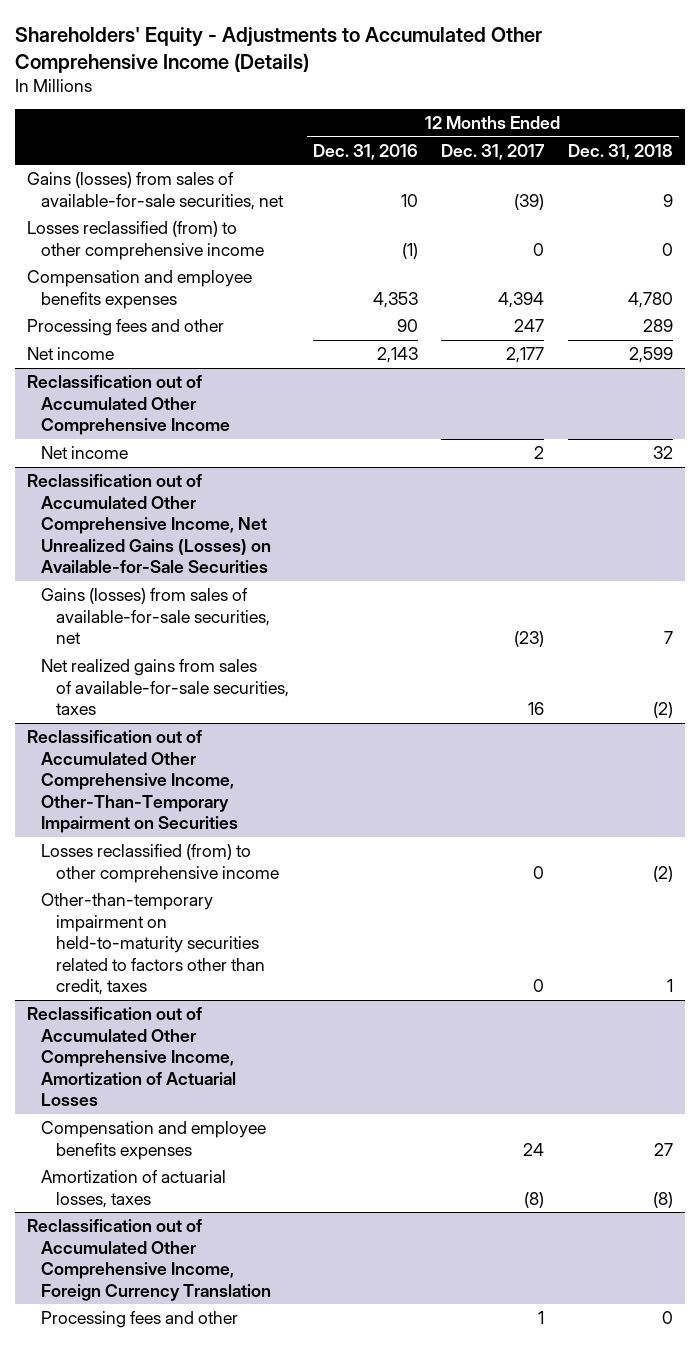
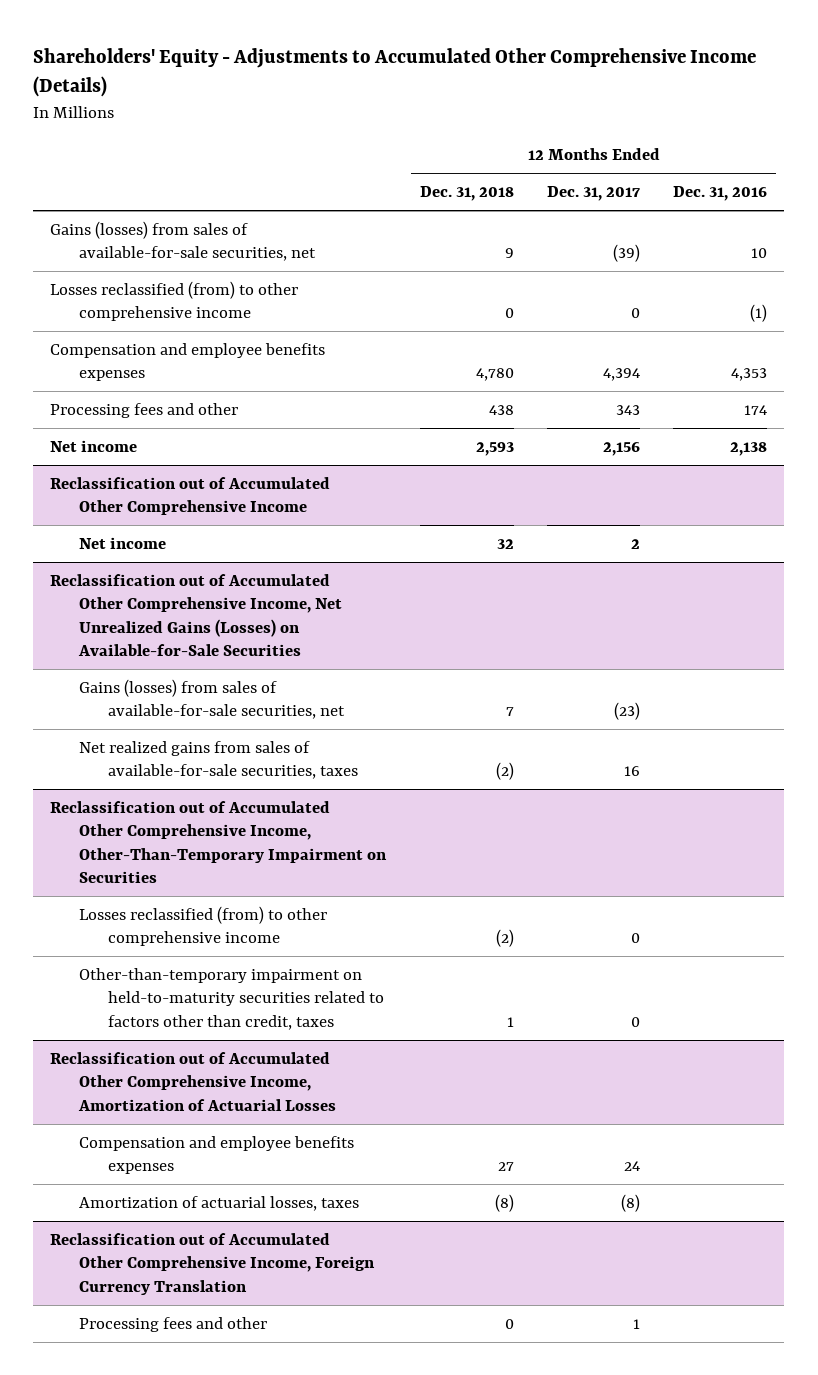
- | 12 Months Ended Dec. 31, 2016 | 12 Months Ended Dec. 31, 2017 | 12 Months Ended Dec. 31, 2018
+ | 12 Months Ended Dec. 31, 2018 | 12 Months Ended Dec. 31, 2017 | 12 Months Ended Dec. 31, 2016
- Processing fees and other | 90 | 247 | 289
- Net income | 2,143 | 2,177 | 2,599
+ Processing fees and other | 438 | 343 | 174
+ Net income | 2,593 | 2,156 | 2,138

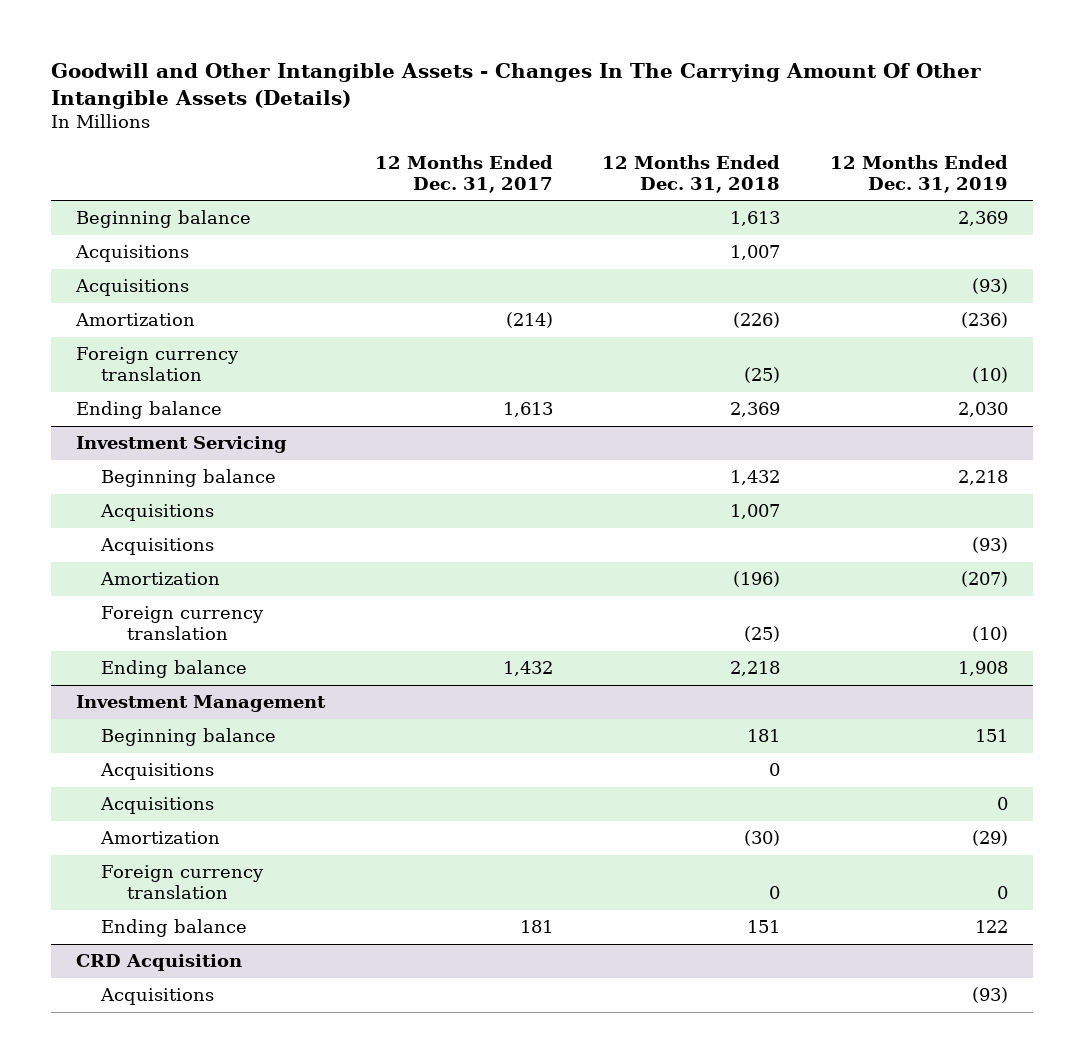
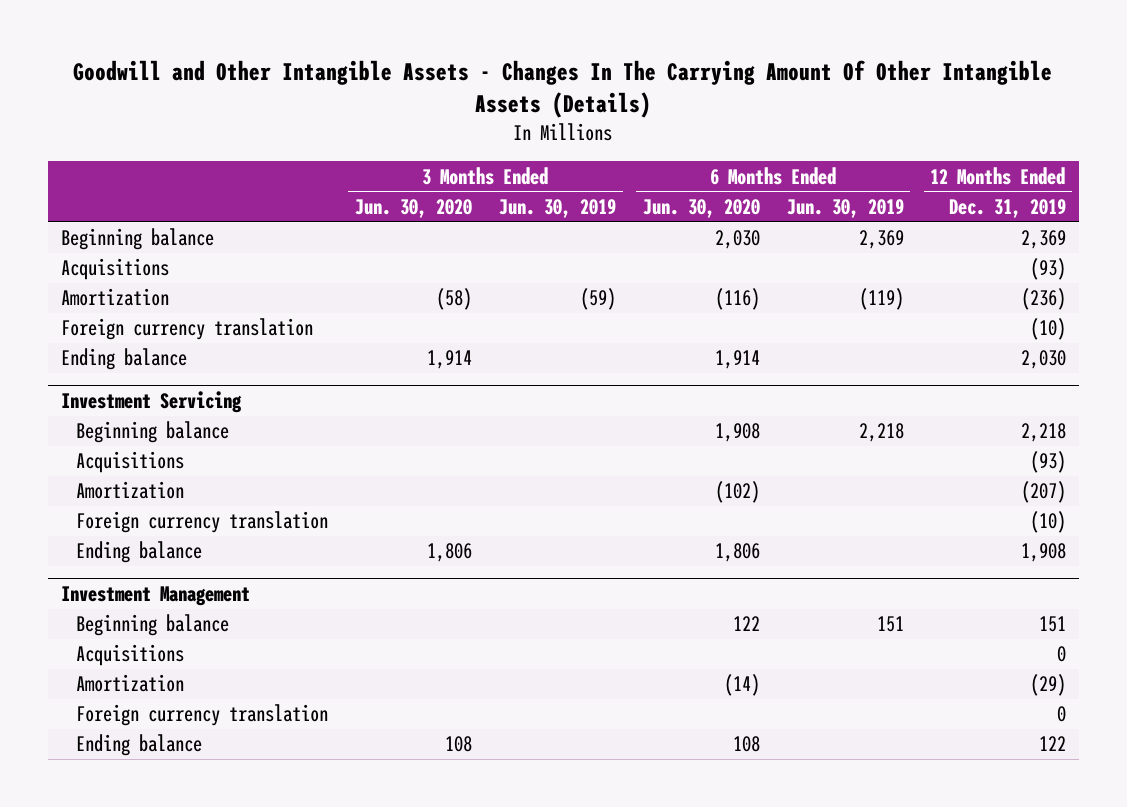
- | 12 Months Ended Dec. 31, 2017 | 12 Months Ended Dec. 31, 2018 | 12 Months Ended Dec. 31, 2019
+ | 3 Months Ended Jun. 30, 2020 | 3 Months Ended Jun. 30, 2019 | 6 Months Ended Jun. 30, 2020 | 6 Months Ended Jun. 30, 2019 | 12 Months Ended Dec. 31, 2019
- Acquisitions | | 1,007 |
@ Investment Servicing
- Acquisitions | | 1,007 |
@ Investment Management
- Acquisitions | | 0 |
- CRD Acquisition
- Acquisitions | | | (93)

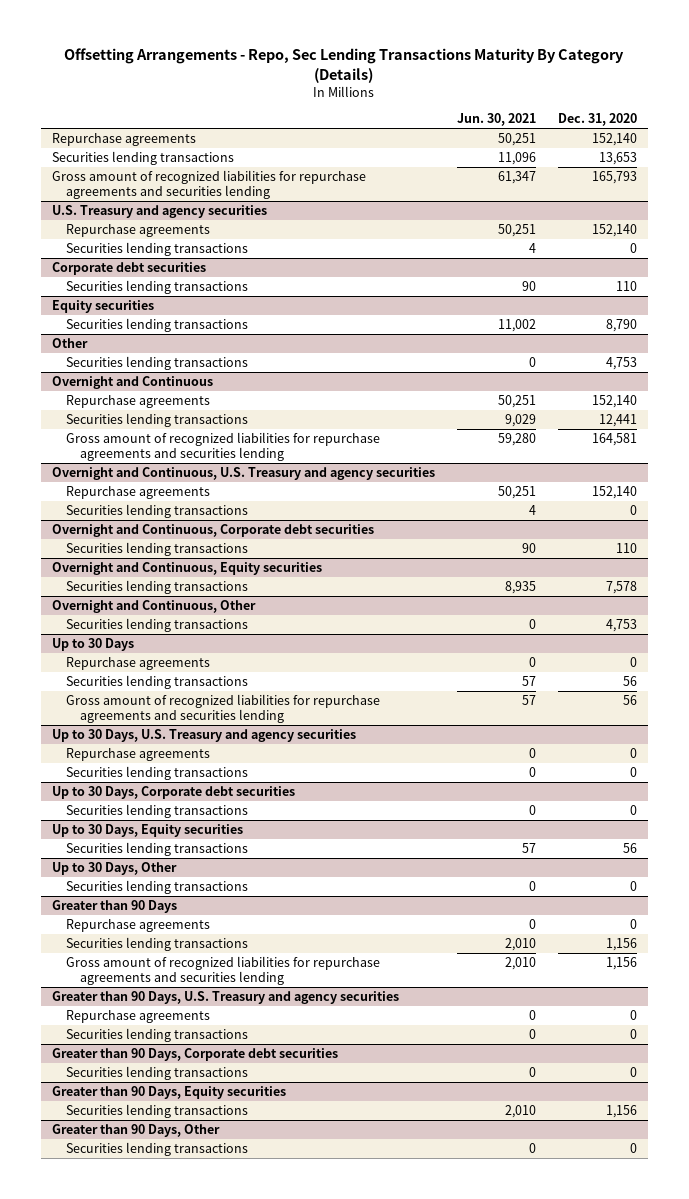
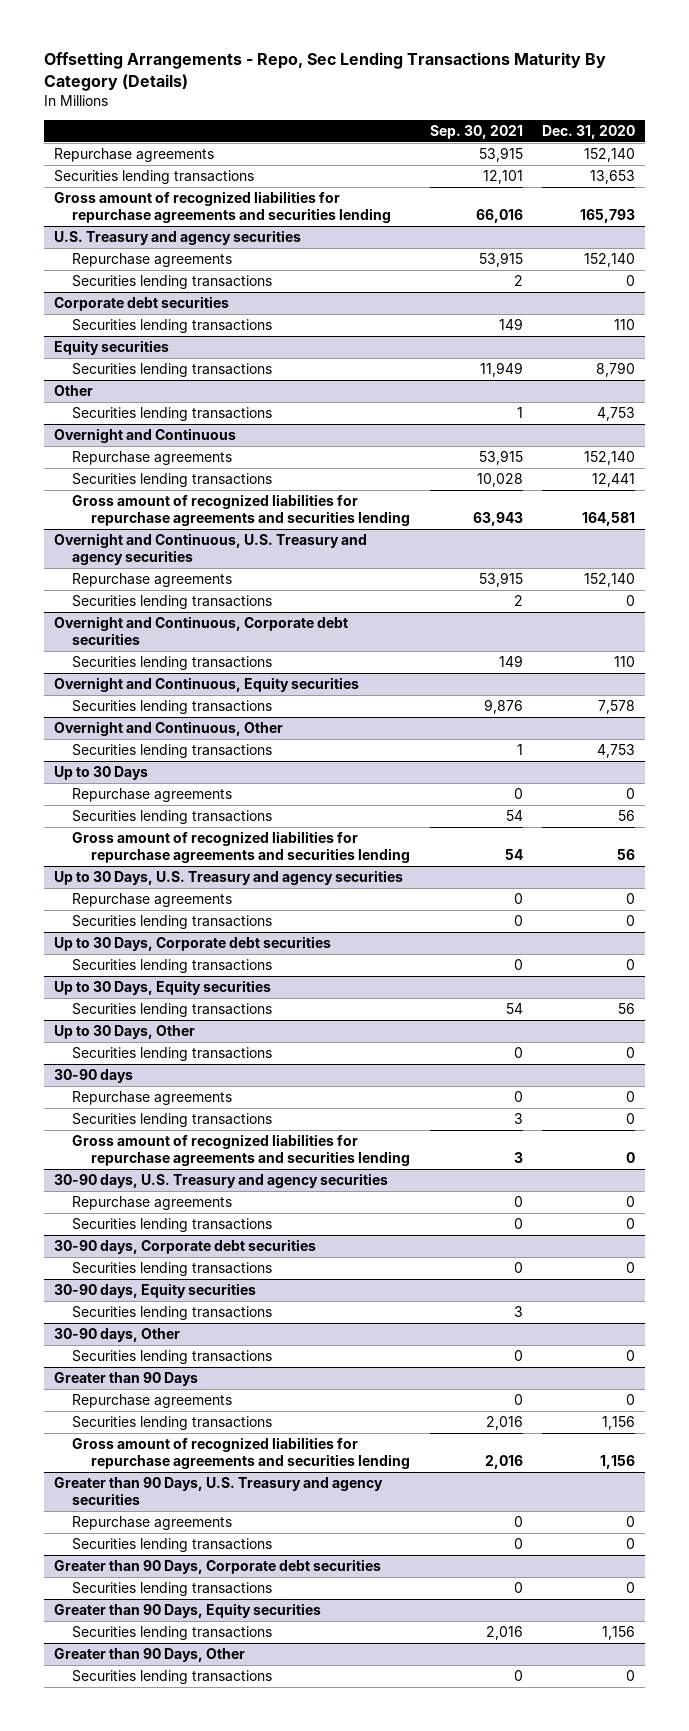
- | Jun. 30, 2021 | Dec. 31, 2020
+ | Sep. 30, 2021 | Dec. 31, 2020
+ 30-90 days
+ Repurchase agreements | 0 | 0
+ Securities lending transactions | 3 | 0
+ Gross amount of recognized liabilities for repurchase agreements and securities lending | 3 | 0
+ 30-90 days, U.S. Treasury and agency securities
+ Repurchase agreements | 0 | 0
+ Securities lending transactions | 0 | 0
+ 30-90 days, Corporate debt securities
+ Securities lending transactions | 0 | 0
+ 30-90 days, Equity securities
+ Securities lending transactions | 3 |
+ 30-90 days, Other
+ Securities lending transactions | 0 | 0

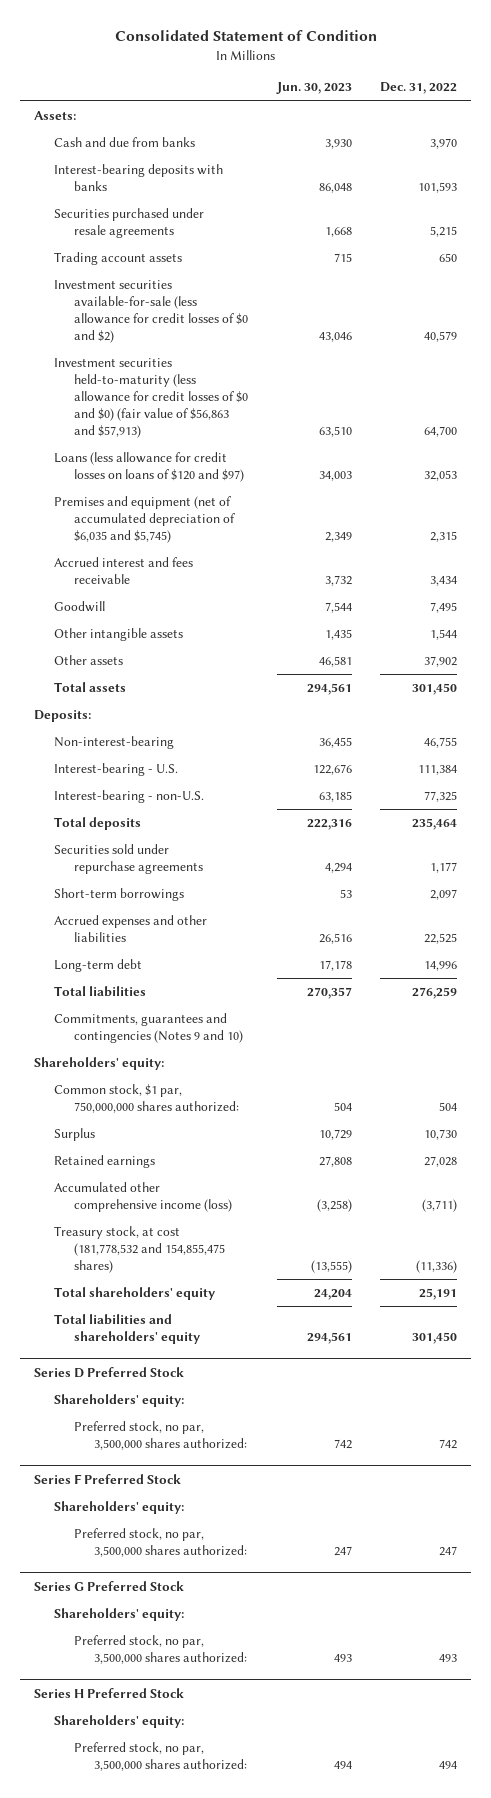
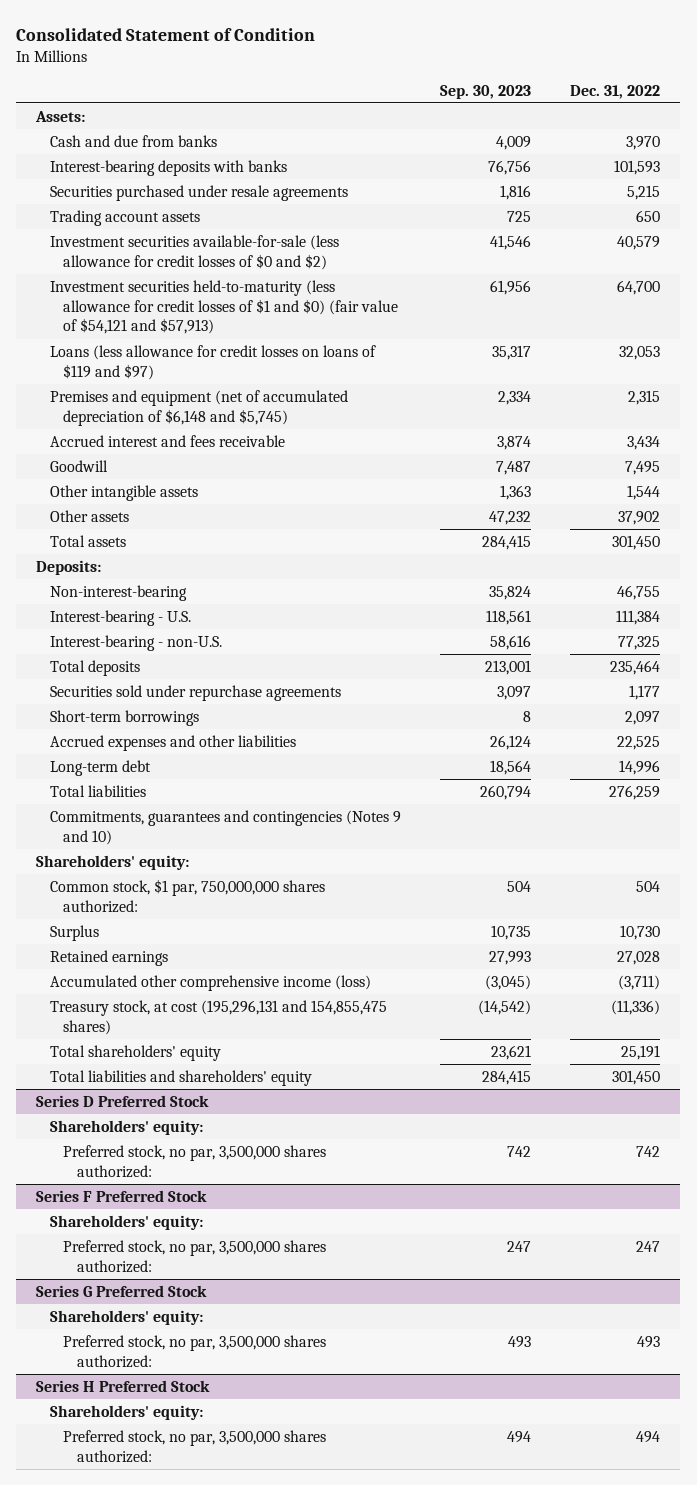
- | Jun. 30, 2023 | Dec. 31, 2022
+ | Sep. 30, 2023 | Dec. 31, 2022
- Investment securities held-to-maturity (less allowance for credit losses of $0 and $0) (fair value of $56,863 and $57,913) | 63,510 | 64,700
- Loans (less allowance for credit losses on loans of $120 and $97) | 34,003 | 32,053
- Premises and equipment (net of accumulated depreciation of $6,035 and $5,745) | 2,349 | 2,315
+ Investment securities held-to-maturity (less allowance for credit losses of $1 and $0) (fair value of $54,121 and $57,913) | 61,956 | 64,700
+ Loans (less allowance for credit losses on loans of $119 and $97) | 35,317 | 32,053
+ Premises and equipment (net of accumulated depreciation of $6,148 and $5,745) | 2,334 | 2,315
- Treasury stock, at cost (181,778,532 and 154,855,475 shares) | (13,555) | (11,336)
+ Treasury stock, at cost (195,296,131 and 154,855,475 shares) | (14,542) | (11,336)

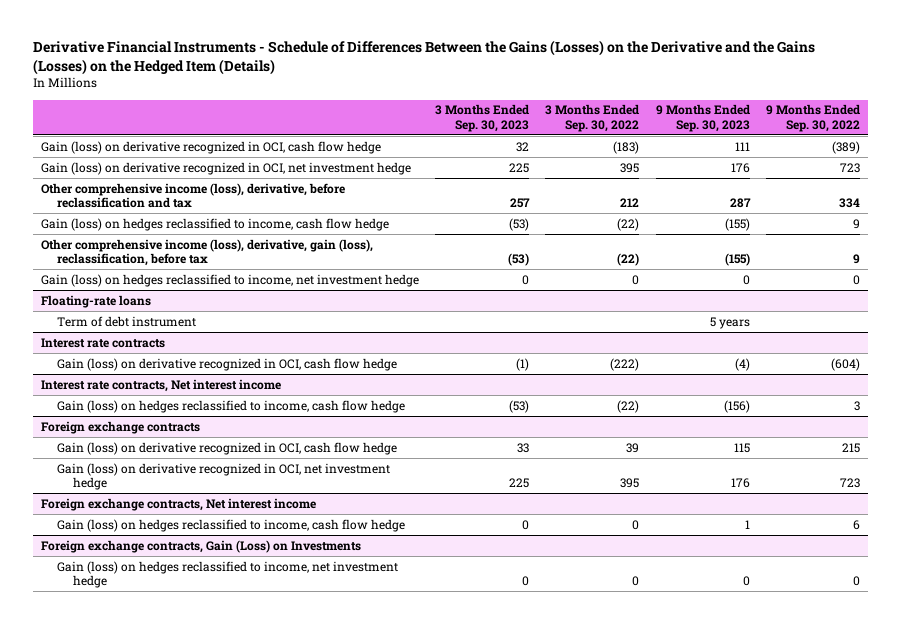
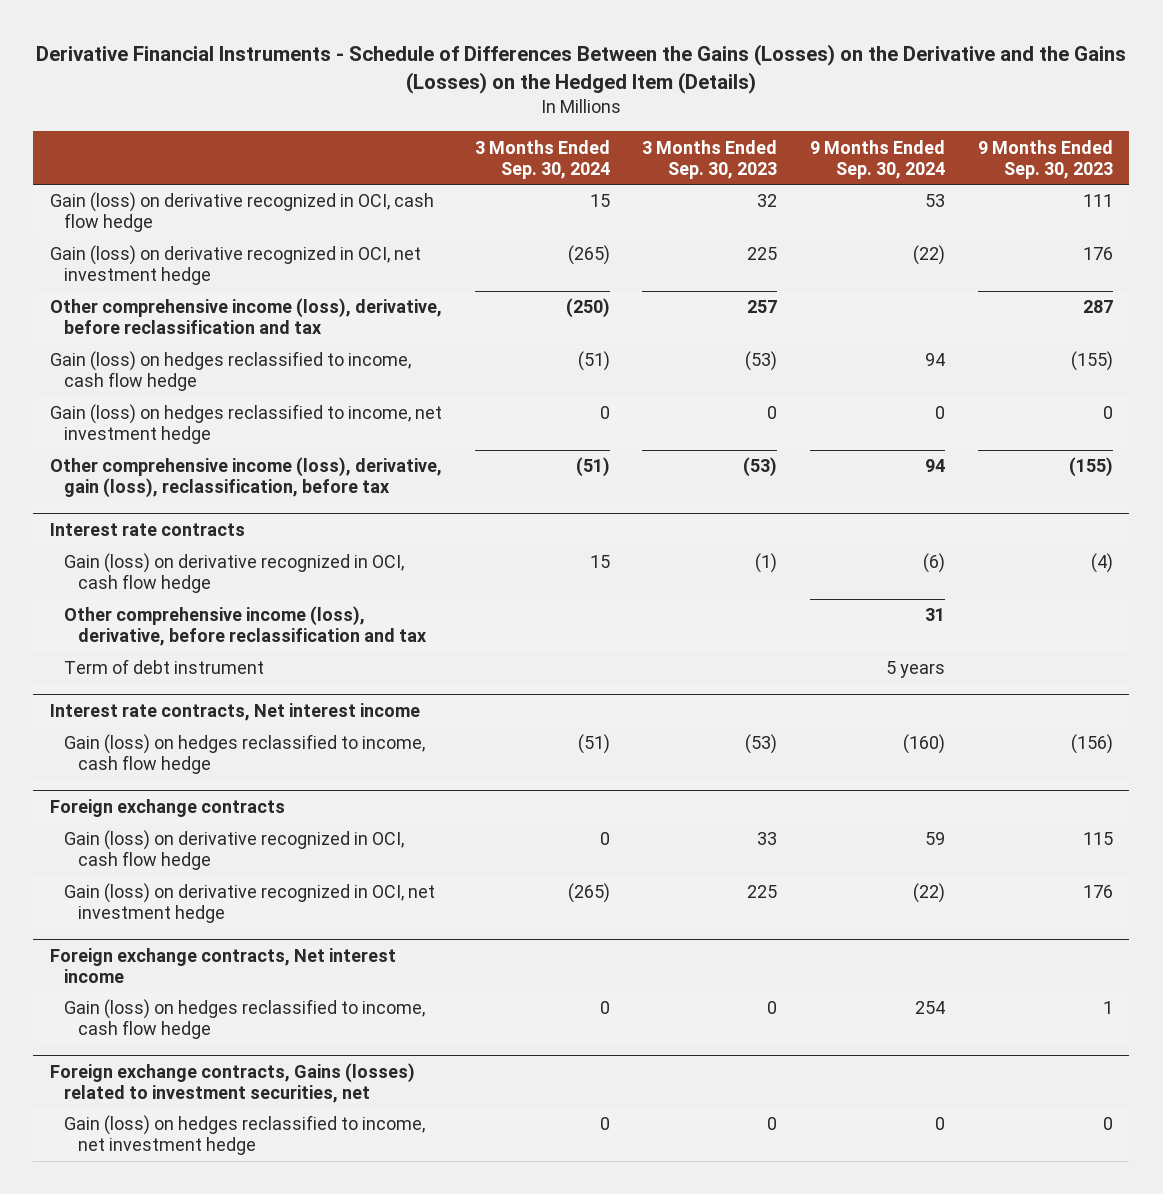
- | 3 Months Ended Sep. 30, 2023 | 3 Months Ended Sep. 30, 2022 | 9 Months Ended Sep. 30, 2023 | 9 Months Ended Sep. 30, 2022
+ | 3 Months Ended Sep. 30, 2024 | 3 Months Ended Sep. 30, 2023 | 9 Months Ended Sep. 30, 2024 | 9 Months Ended Sep. 30, 2023
- Floating-rate loans
- Term of debt instrument | | | 5 years |
moved down: Other comprehensive income (loss), derivative, gain (loss), reclassification, before tax | (51) | (53) | 94 | (155)
@ Interest rate contracts
+ Other comprehensive income (loss), derivative, before reclassification and tax | | | 31 |
+ Term of debt instrument | | | 5 years |
- Foreign exchange contracts, Gain (Loss) on Investments
+ Foreign exchange contracts, Gains (losses) related to investment securities, net

